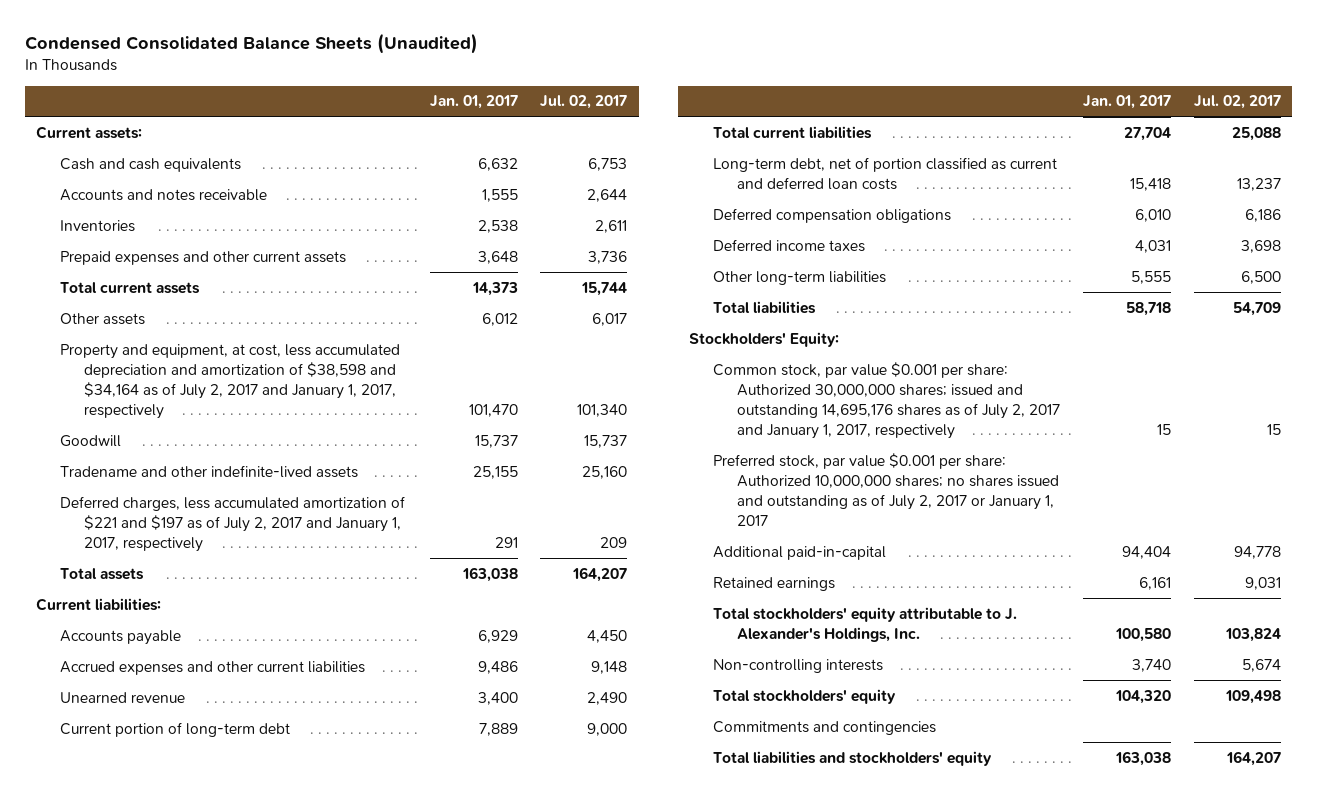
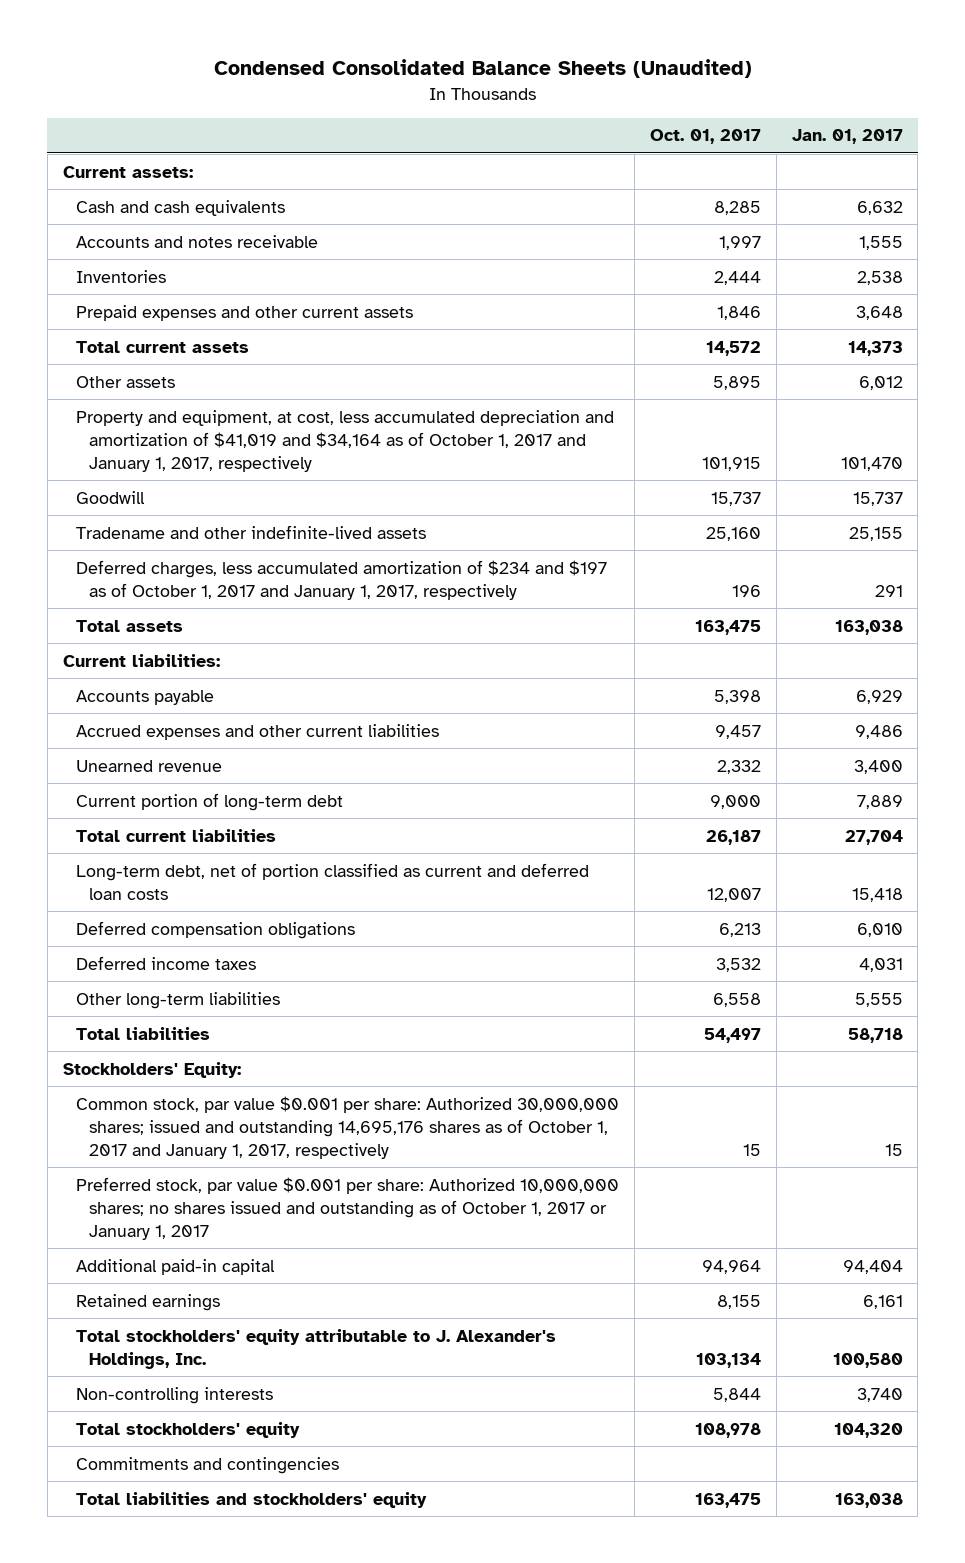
- | Jan. 01, 2017 | Jul. 02, 2017
+ | Oct. 01, 2017 | Jan. 01, 2017
- Property and equipment, at cost, less accumulated depreciation and amortization of $38,598 and $34,164 as of July 2, 2017 and January 1, 2017, respectively | 101,470 | 101,340
+ Property and equipment, at cost, less accumulated depreciation and amortization of $41,019 and $34,164 as of October 1, 2017 and January 1, 2017, respectively | 101,915 | 101,470
- Deferred charges, less accumulated amortization of $221 and $197 as of July 2, 2017 and January 1, 2017, respectively | 291 | 209
+ Deferred charges, less accumulated amortization of $234 and $197 as of October 1, 2017 and January 1, 2017, respectively | 196 | 291
- Common stock, par value $0.001 per share: Authorized 30,000,000 shares; issued and outstanding 14,695,176 shares as of July 2, 2017 and January 1, 2017, respectively | 15 | 15
- Preferred stock, par value $0.001 per share: Authorized 10,000,000 shares; no shares issued and outstanding as of July 2, 2017 or January 1, 2017
- Additional paid-in-capital | 94,404 | 94,778
+ Common stock, par value $0.001 per share: Authorized 30,000,000 shares; issued and outstanding 14,695,176 shares as of October 1, 2017 and January 1, 2017, respectively | 15 | 15
+ Preferred stock, par value $0.001 per share: Authorized 10,000,000 shares; no shares issued and outstanding as of October 1, 2017 or January 1, 2017
+ Additional paid-in capital | 94,964 | 94,404

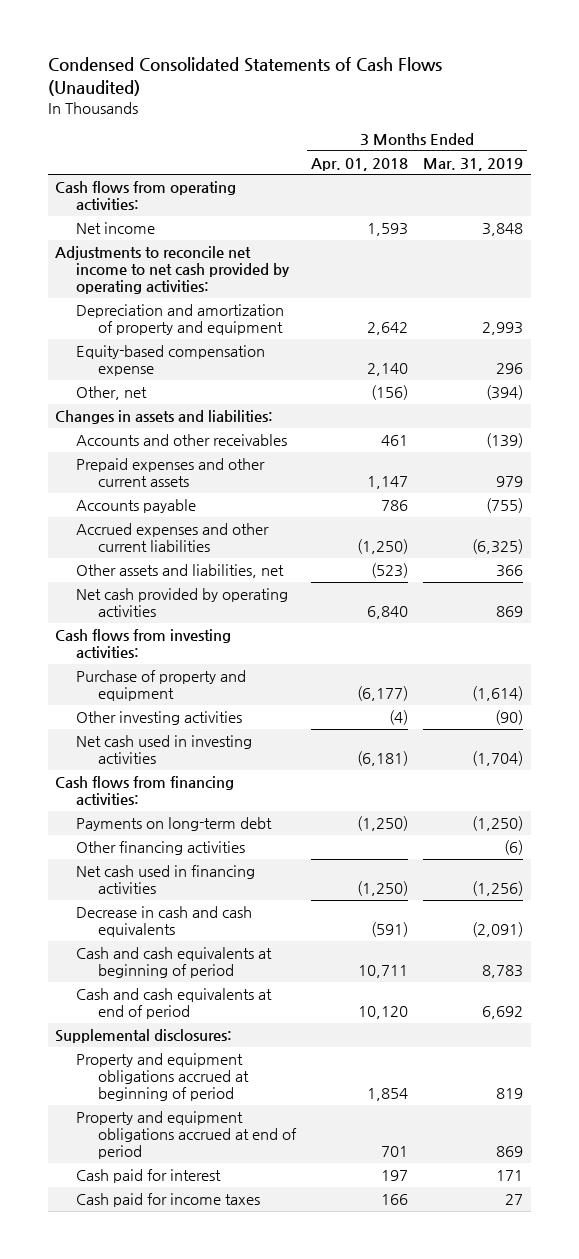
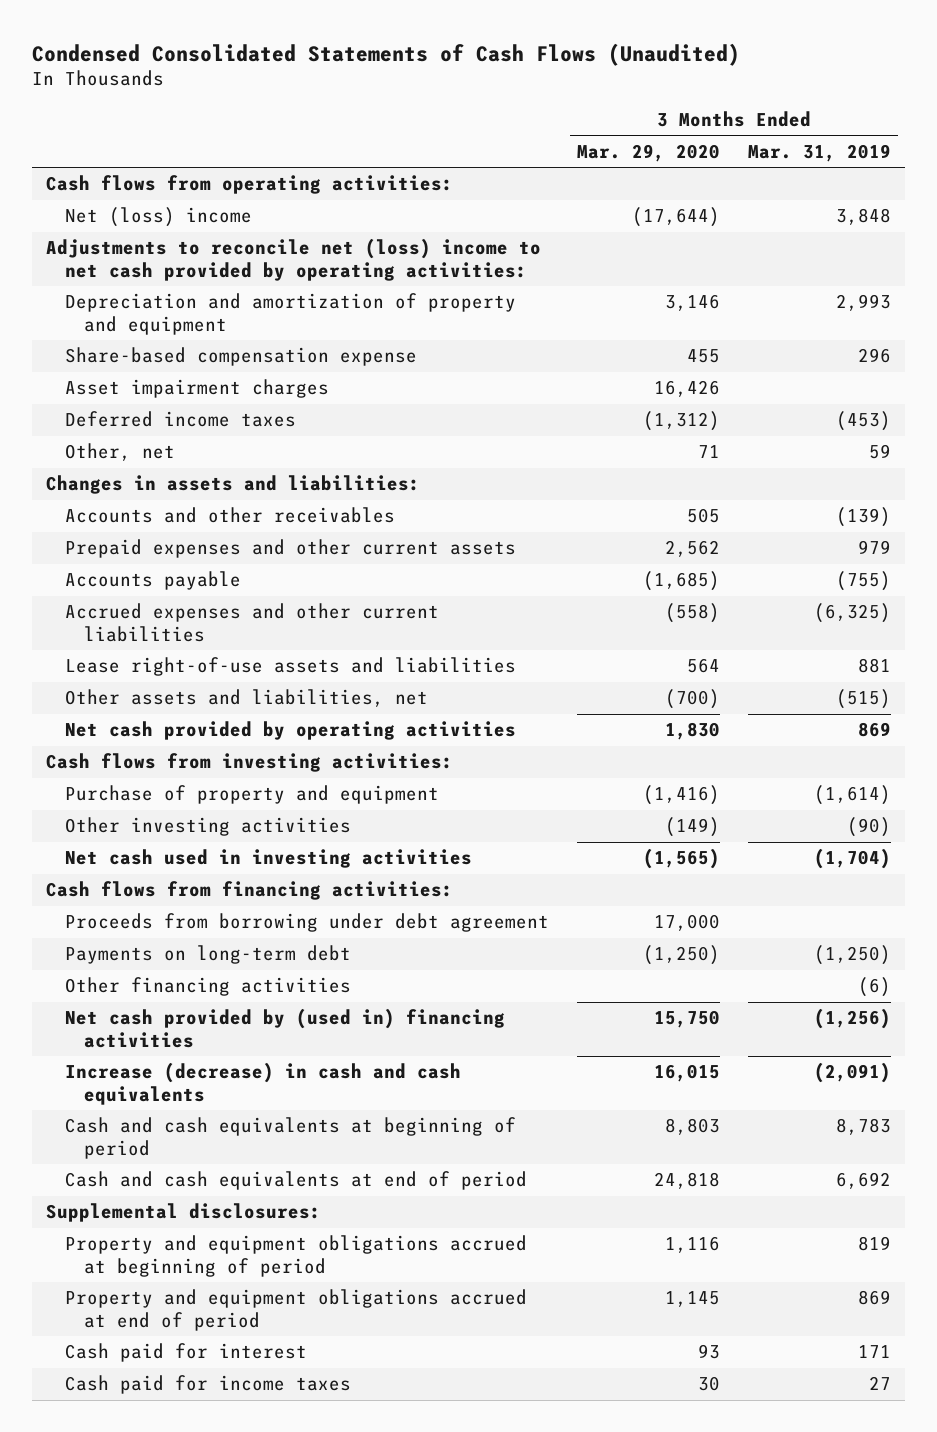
- | 3 Months Ended Apr. 01, 2018 | 3 Months Ended Mar. 31, 2019
+ | 3 Months Ended Mar. 29, 2020 | 3 Months Ended Mar. 31, 2019
- Net income | 1,593 | 3,848
- Adjustments to reconcile net income to net cash provided by operating activities:
+ Net (loss) income | (17,644) | 3,848
+ Adjustments to reconcile net (loss) income to net cash provided by operating activities:
- Equity-based compensation expense | 2,140 | 296
- Other, net | (156) | (394)
+ Share-based compensation expense | 455 | 296
+ Asset impairment charges | 16,426 |
+ Deferred income taxes | (1,312) | (453)
+ Other, net | 71 | 59
- Other assets and liabilities, net | (523) | 366
+ Lease right-of-use assets and liabilities | 564 | 881
+ Other assets and liabilities, net | (700) | (515)
+ Proceeds from borrowing under debt agreement | 17,000 |
- Net cash used in financing activities | (1,250) | (1,256)
- Decrease in cash and cash equivalents | (591) | (2,091)
+ Net cash provided by (used in) financing activities | 15,750 | (1,256)
+ Increase (decrease) in cash and cash equivalents | 16,015 | (2,091)

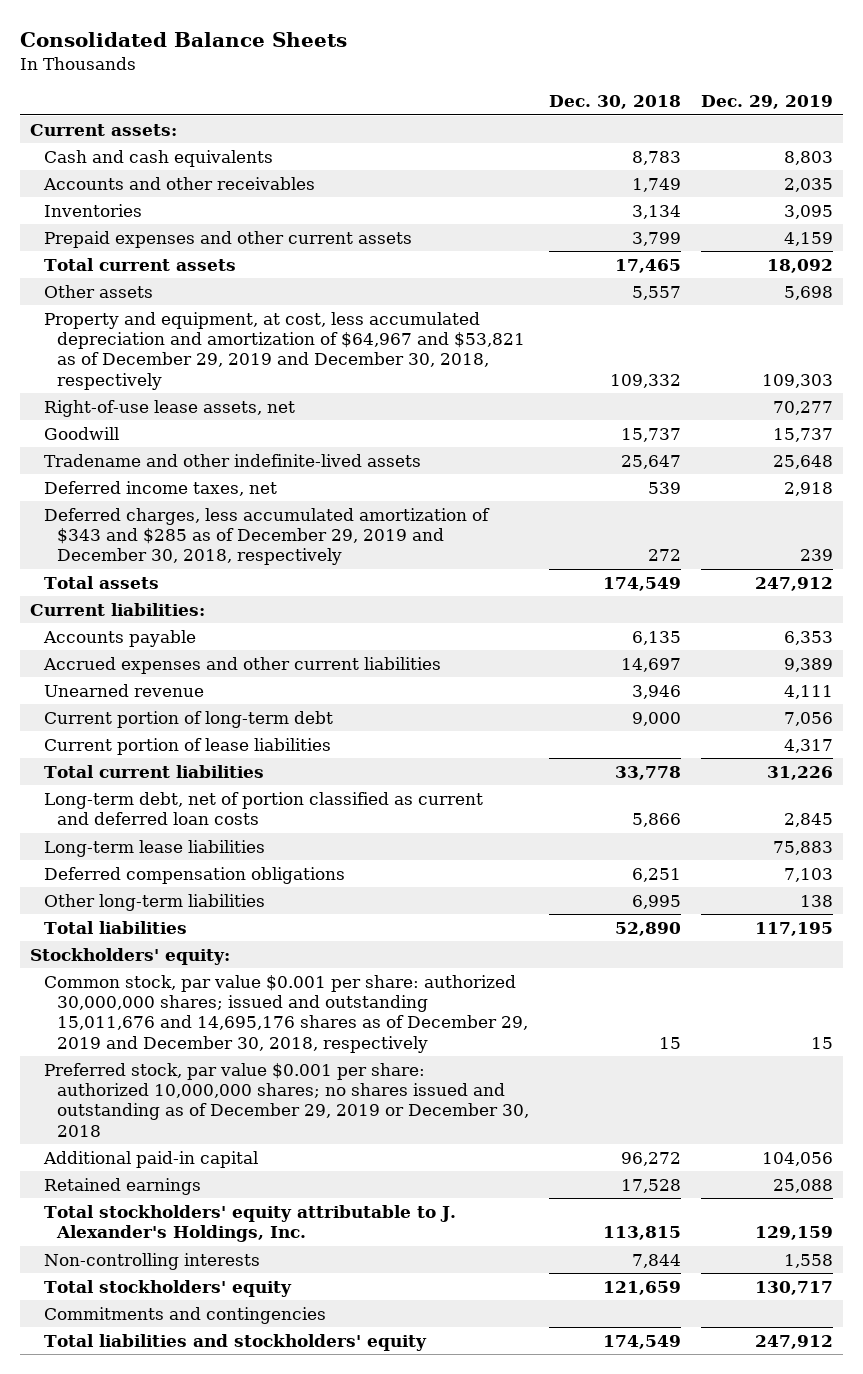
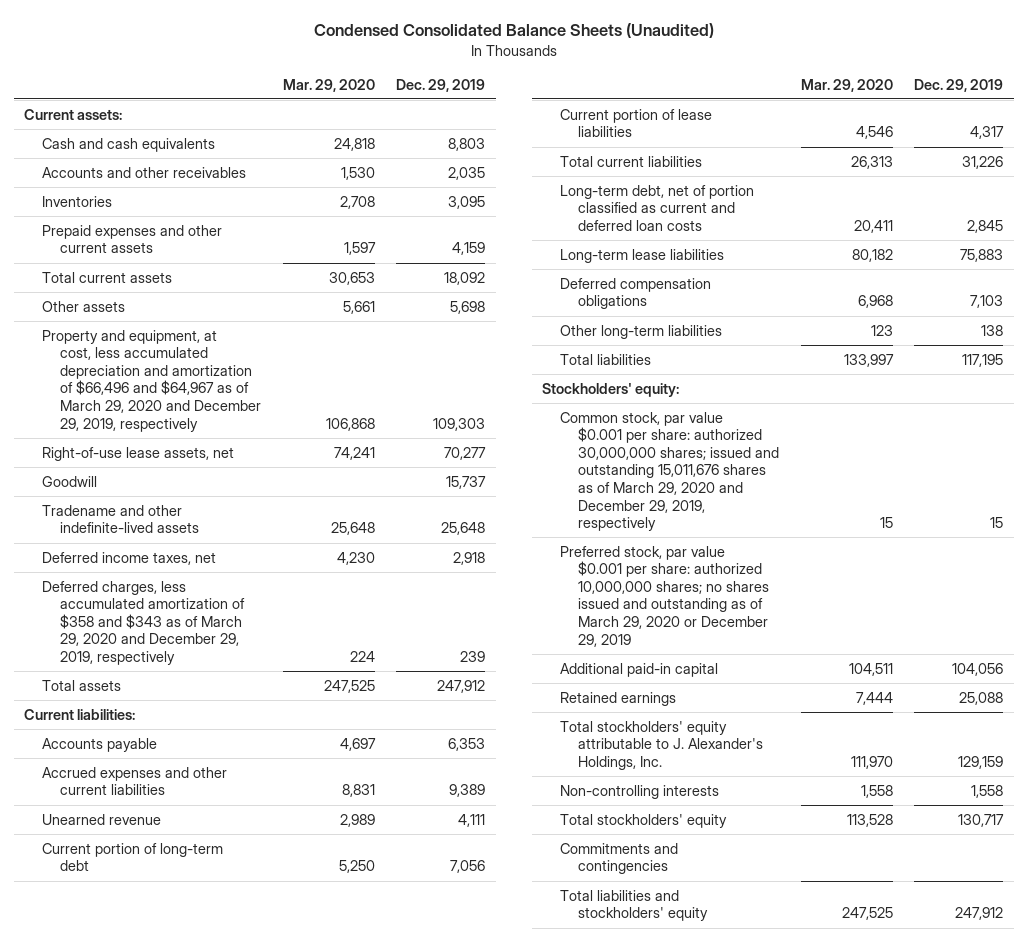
- Consolidated Balance Sheets
+ Condensed Consolidated Balance Sheets (Unaudited)
- | Dec. 30, 2018 | Dec. 29, 2019
+ | Mar. 29, 2020 | Dec. 29, 2019
- Property and equipment, at cost, less accumulated depreciation and amortization of $64,967 and $53,821 as of December 29, 2019 and December 30, 2018, respectively | 109,332 | 109,303
+ Property and equipment, at cost, less accumulated depreciation and amortization of $66,496 and $64,967 as of March 29, 2020 and December 29, 2019, respectively | 106,868 | 109,303
- Deferred charges, less accumulated amortization of $343 and $285 as of December 29, 2019 and December 30, 2018, respectively | 272 | 239
+ Deferred charges, less accumulated amortization of $358 and $343 as of March 29, 2020 and December 29, 2019, respectively | 224 | 239
- Common stock, par value $0.001 per share: authorized 30,000,000 shares; issued and outstanding 15,011,676 and 14,695,176 shares as of December 29, 2019 and December 30, 2018, respectively | 15 | 15
- Preferred stock, par value $0.001 per share: authorized 10,000,000 shares; no shares issued and outstanding as of December 29, 2019 or December 30, 2018
+ Common stock, par value $0.001 per share: authorized 30,000,000 shares; issued and outstanding 15,011,676 shares as of March 29, 2020 and December 29, 2019, respectively | 15 | 15
+ Preferred stock, par value $0.001 per share: authorized 10,000,000 shares; no shares issued and outstanding as of March 29, 2020 or December 29, 2019

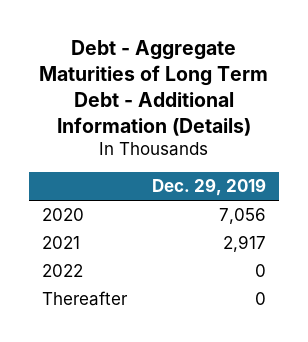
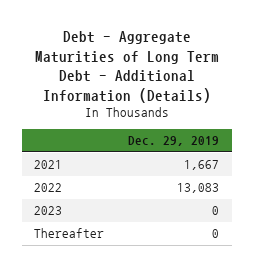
- 2020 | 7,056
- 2021 | 2,917
- 2022 | 0
+ 2021 | 1,667
+ 2022 | 13,083
+ 2023 | 0

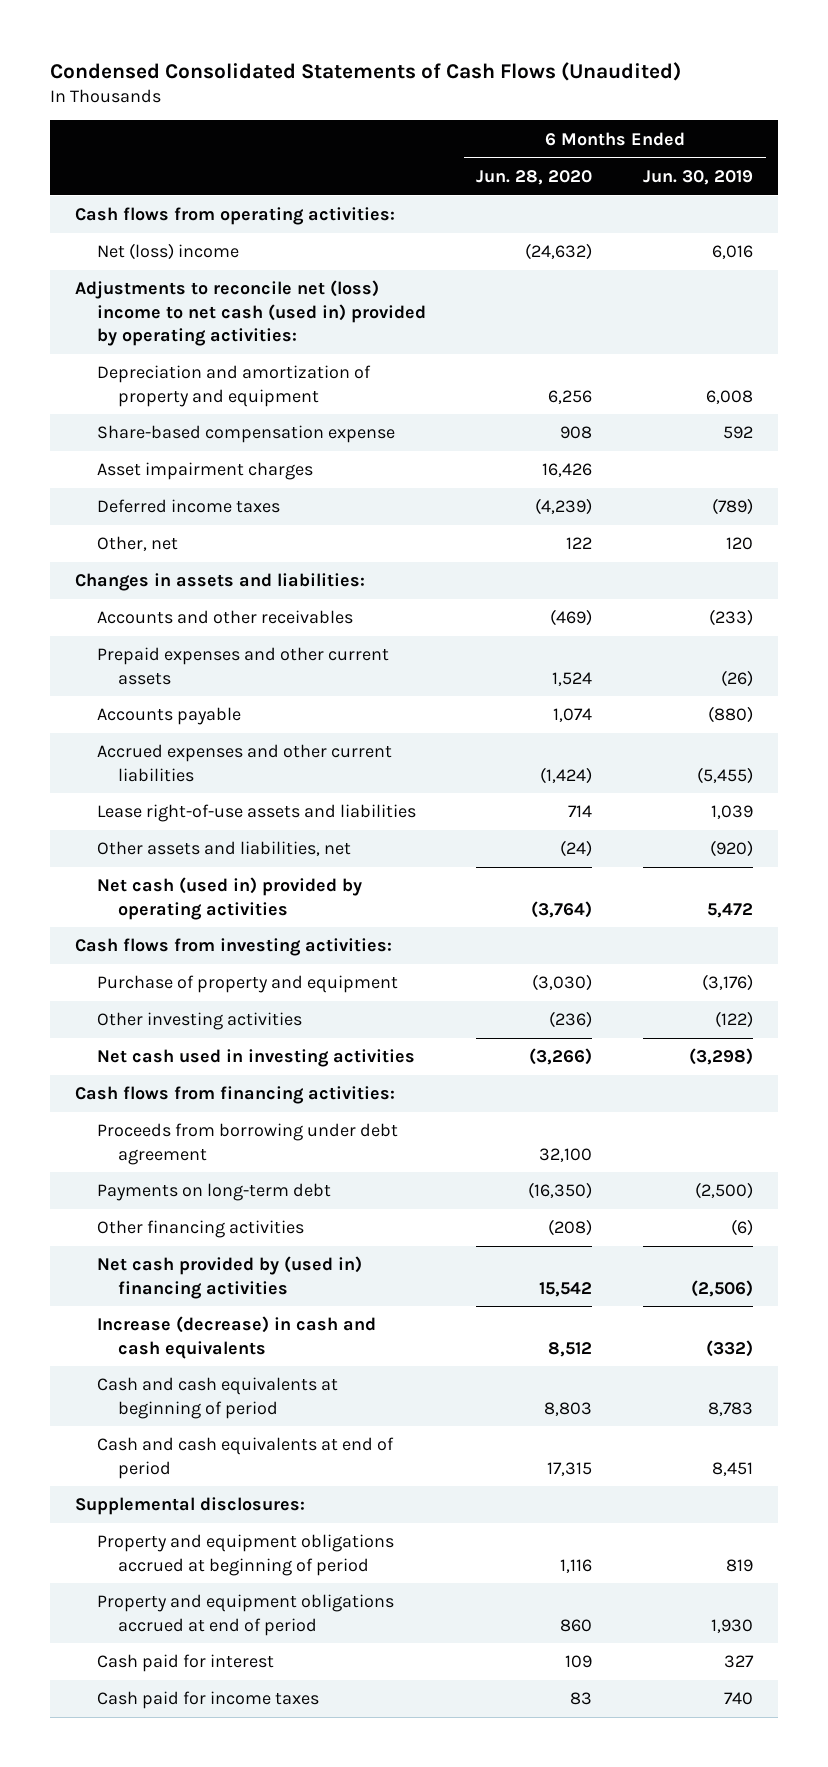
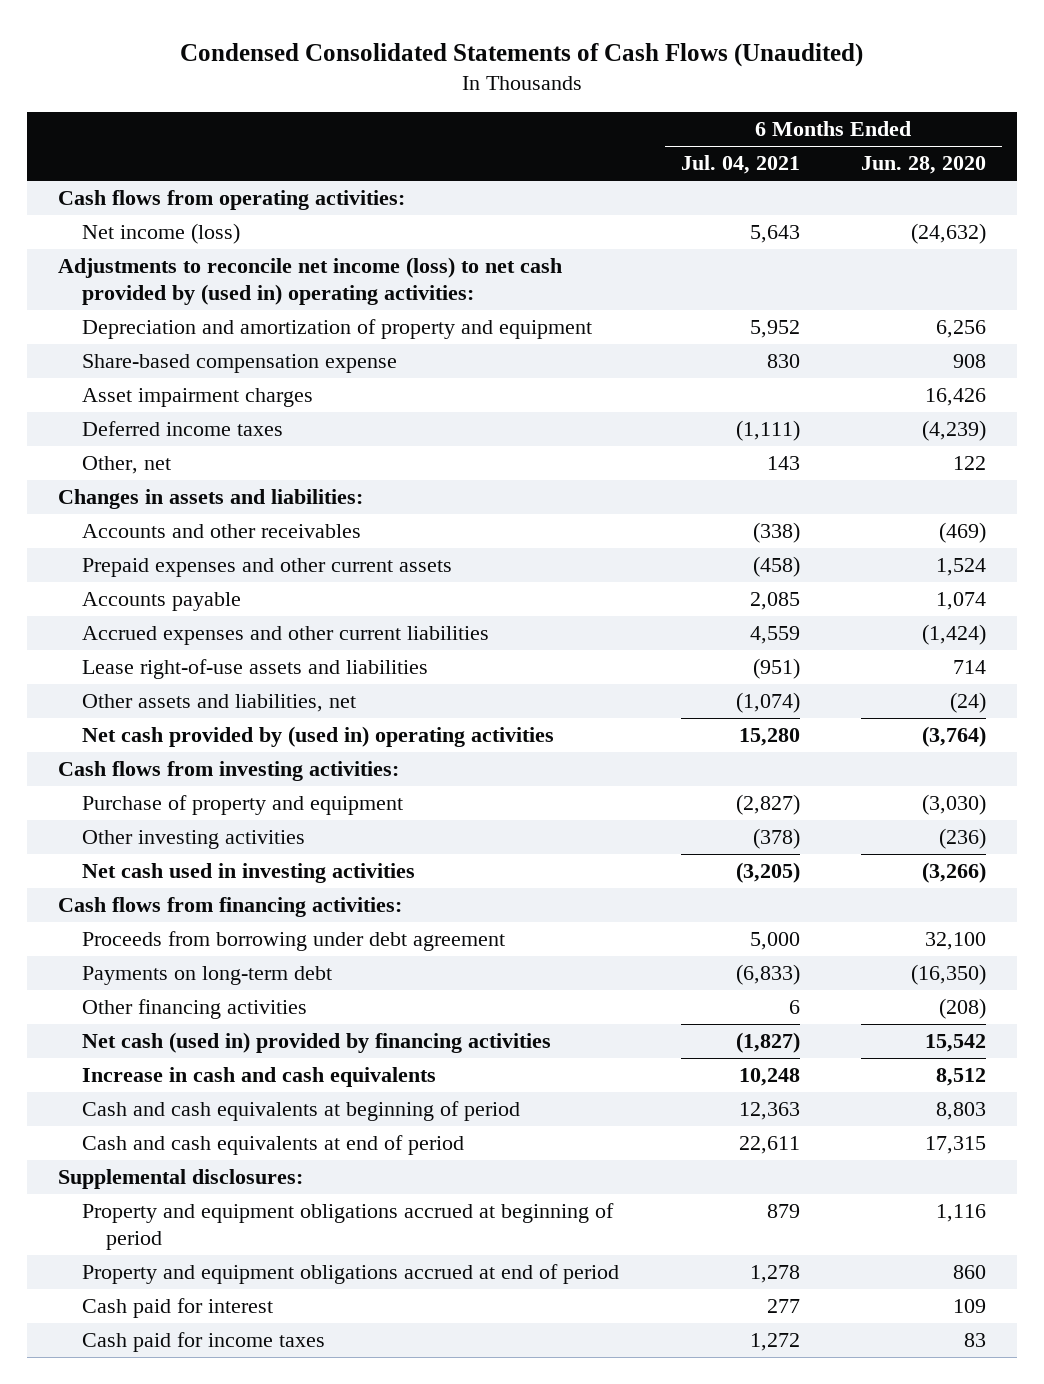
- | 6 Months Ended Jun. 28, 2020 | 6 Months Ended Jun. 30, 2019
+ | 6 Months Ended Jul. 04, 2021 | 6 Months Ended Jun. 28, 2020
- Net (loss) income | (24,632) | 6,016
- Adjustments to reconcile net (loss) income to net cash (used in) provided by operating activities:
+ Net income (loss) | 5,643 | (24,632)
+ Adjustments to reconcile net income (loss) to net cash provided by (used in) operating activities:
- Net cash (used in) provided by operating activities | (3,764) | 5,472
+ Net cash provided by (used in) operating activities | 15,280 | (3,764)
- Net cash provided by (used in) financing activities | 15,542 | (2,506)
- Increase (decrease) in cash and cash equivalents | 8,512 | (332)
+ Net cash (used in) provided by financing activities | (1,827) | 15,542
+ Increase in cash and cash equivalents | 10,248 | 8,512

